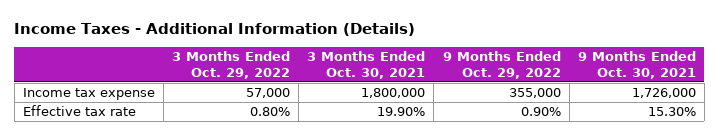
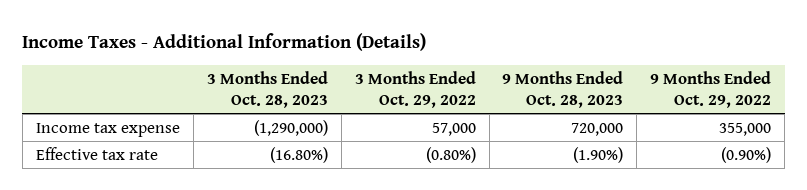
- | 3 Months Ended Oct. 29, 2022 | 3 Months Ended Oct. 30, 2021 | 9 Months Ended Oct. 29, 2022 | 9 Months Ended Oct. 30, 2021
+ | 3 Months Ended Oct. 28, 2023 | 3 Months Ended Oct. 29, 2022 | 9 Months Ended Oct. 28, 2023 | 9 Months Ended Oct. 29, 2022
- Effective tax rate | 0.80% | 19.90% | 0.90% | 15.30%
+ Effective tax rate | (16.80%) | (0.80%) | (1.90%) | (0.90%)

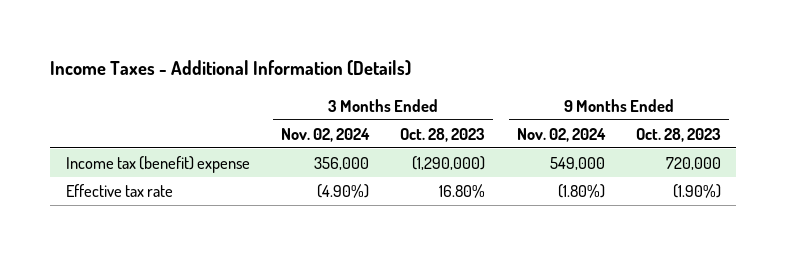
- | 3 Months Ended Oct. 28, 2023 | 3 Months Ended Oct. 29, 2022 | 9 Months Ended Oct. 28, 2023 | 9 Months Ended Oct. 29, 2022
+ | 3 Months Ended Nov. 02, 2024 | 3 Months Ended Oct. 28, 2023 | 9 Months Ended Nov. 02, 2024 | 9 Months Ended Oct. 28, 2023
- Income tax expense | (1,290,000) | 57,000 | 720,000 | 355,000
- Effective tax rate | (16.80%) | (0.80%) | (1.90%) | (0.90%)
+ Income tax (benefit) expense | 356,000 | (1,290,000) | 549,000 | 720,000
+ Effective tax rate | (4.90%) | 16.80% | (1.80%) | (1.90%)

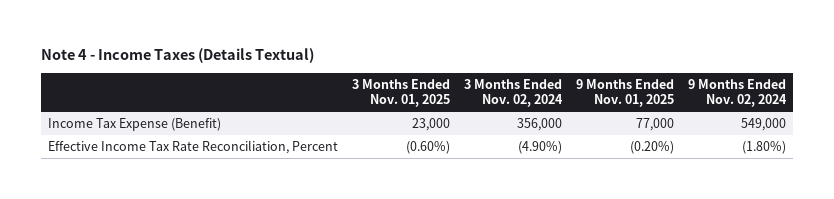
- Income Taxes - Additional Information (Details)
+ Note 4 - Income Taxes (Details Textual)
- | 3 Months Ended Nov. 02, 2024 | 3 Months Ended Oct. 28, 2023 | 9 Months Ended Nov. 02, 2024 | 9 Months Ended Oct. 28, 2023
+ | 3 Months Ended Nov. 01, 2025 | 3 Months Ended Nov. 02, 2024 | 9 Months Ended Nov. 01, 2025 | 9 Months Ended Nov. 02, 2024
- Income tax (benefit) expense | 356,000 | (1,290,000) | 549,000 | 720,000
- Effective tax rate | (4.90%) | 16.80% | (1.80%) | (1.90%)
+ Income Tax Expense (Benefit) | 23,000 | 356,000 | 77,000 | 549,000
+ Effective Income Tax Rate Reconciliation, Percent | (0.60%) | (4.90%) | (0.20%) | (1.80%)

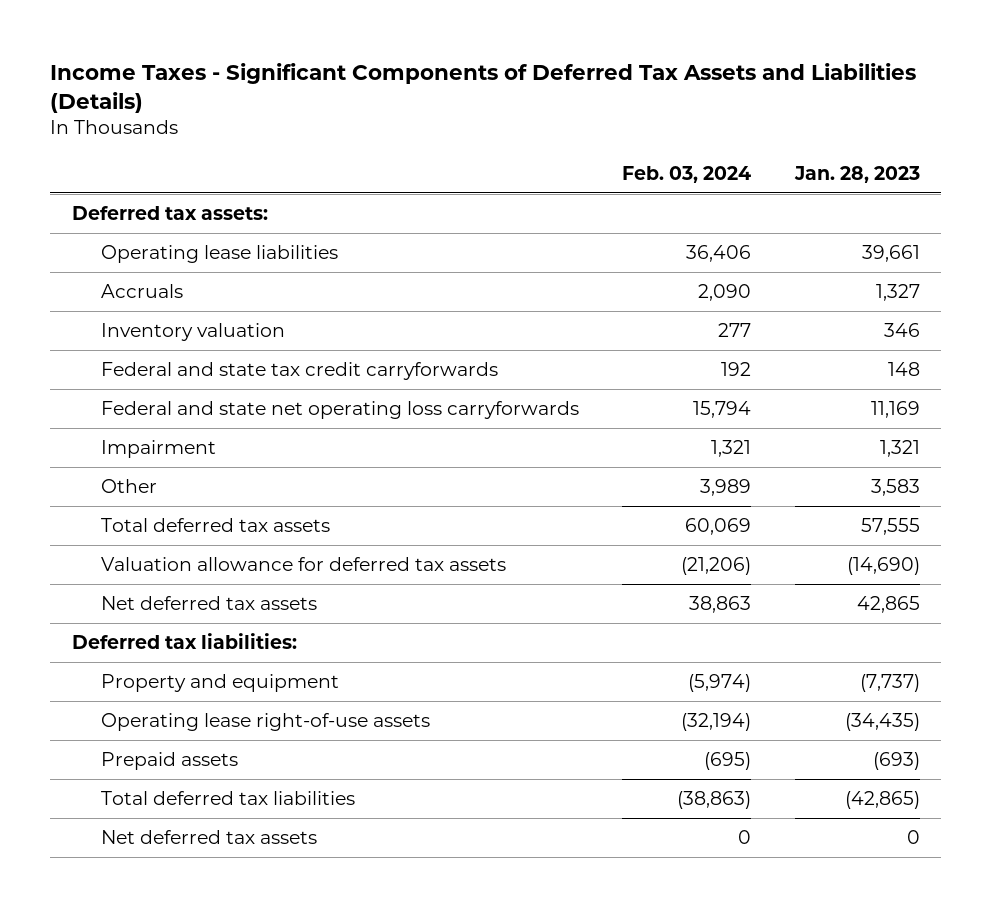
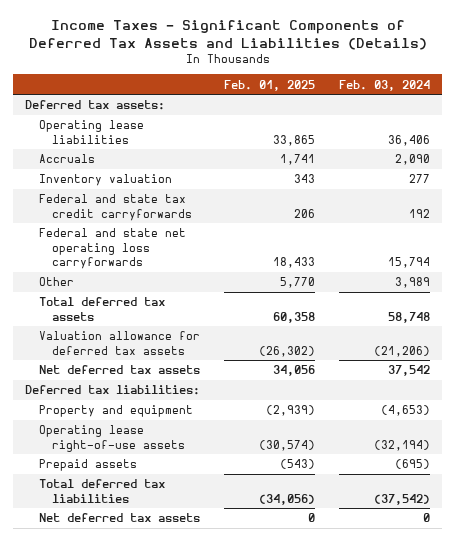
- | Feb. 03, 2024 | Jan. 28, 2023
+ | Feb. 01, 2025 | Feb. 03, 2024
- Impairment | 1,321 | 1,321
- Total deferred tax assets | 60,069 | 57,555
+ Total deferred tax assets | 60,358 | 58,748
- Net deferred tax assets | 38,863 | 42,865
+ Net deferred tax assets | 34,056 | 37,542
- Property and equipment | (5,974) | (7,737)
+ Property and equipment | (2,939) | (4,653)
- Total deferred tax liabilities | (38,863) | (42,865)
+ Total deferred tax liabilities | (34,056) | (37,542)

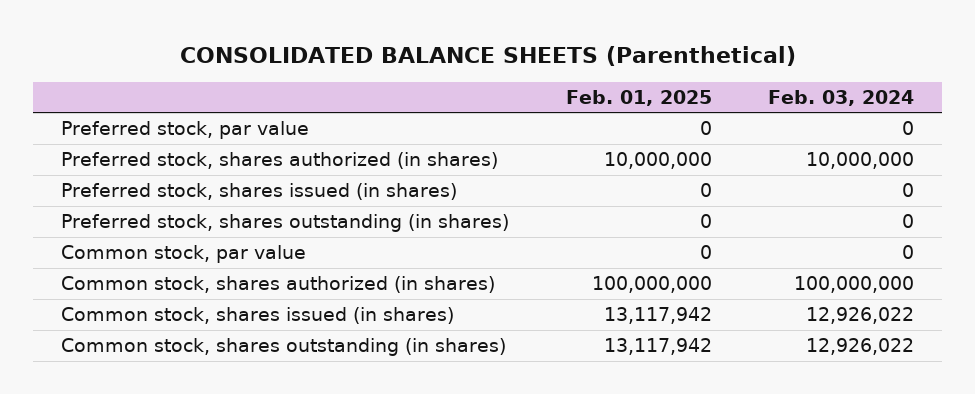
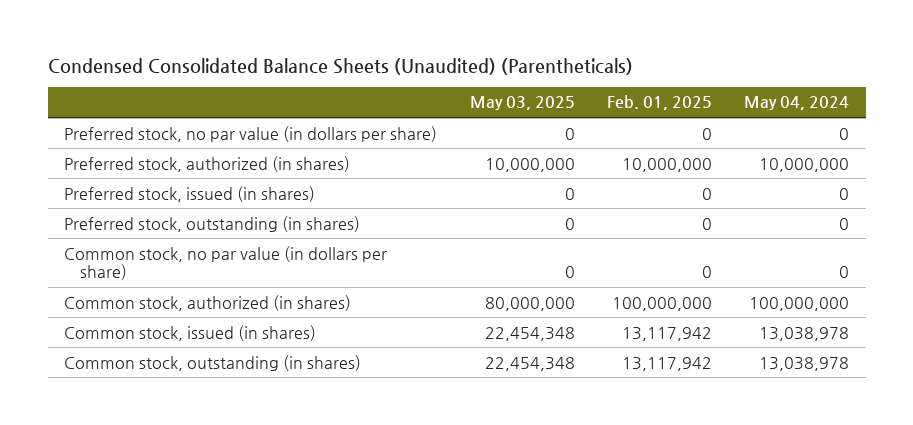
- CONSOLIDATED BALANCE SHEETS (Parenthetical)
+ Condensed Consolidated Balance Sheets (Unaudited) (Parentheticals)
- | Feb. 01, 2025 | Feb. 03, 2024
+ | May 03, 2025 | Feb. 01, 2025 | May 04, 2024
- Preferred stock, par value | 0 | 0
- Preferred stock, shares authorized (in shares) | 10,000,000 | 10,000,000
- Preferred stock, shares issued (in shares) | 0 | 0
- Preferred stock, shares outstanding (in shares) | 0 | 0
- Common stock, par value | 0 | 0
- Common stock, shares authorized (in shares) | 100,000,000 | 100,000,000
- Common stock, shares issued (in shares) | 13,117,942 | 12,926,022
- Common stock, shares outstanding (in shares) | 13,117,942 | 12,926,022
+ Preferred stock, no par value (in dollars per share) | 0 | 0 | 0
+ Preferred stock, authorized (in shares) | 10,000,000 | 10,000,000 | 10,000,000
+ Preferred stock, issued (in shares) | 0 | 0 | 0
+ Preferred stock, outstanding (in shares) | 0 | 0 | 0
+ Common stock, no par value (in dollars per share) | 0 | 0 | 0
+ Common stock, authorized (in shares) | 80,000,000 | 100,000,000 | 100,000,000
+ Common stock, issued (in shares) | 22,454,348 | 13,117,942 | 13,038,978
+ Common stock, outstanding (in shares) | 22,454,348 | 13,117,942 | 13,038,978

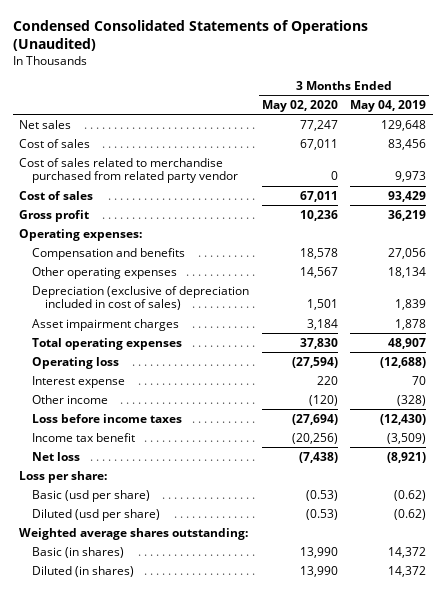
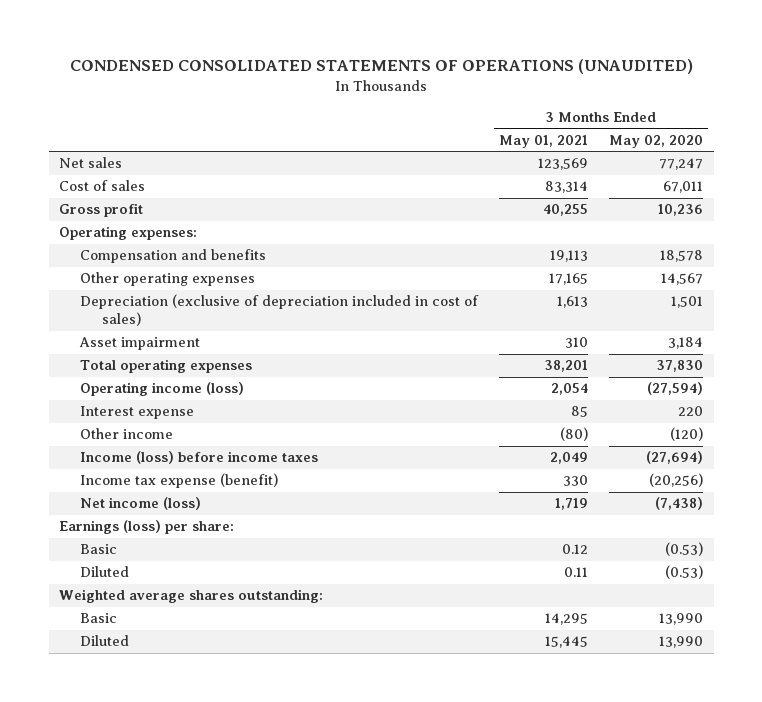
- Condensed Consolidated Statements of Operations (Unaudited)
+ CONDENSED CONSOLIDATED STATEMENTS OF OPERATIONS (UNAUDITED)
- | 3 Months Ended May 02, 2020 | 3 Months Ended May 04, 2019
+ | 3 Months Ended May 01, 2021 | 3 Months Ended May 02, 2020
- Cost of sales related to merchandise purchased from related party vendor | 0 | 9,973
- Cost of sales | 67,011 | 93,429
- Asset impairment charges | 3,184 | 1,878
+ Asset impairment | 310 | 3,184
- Operating loss | (27,594) | (12,688)
+ Operating income (loss) | 2,054 | (27,594)
- Loss before income taxes | (27,694) | (12,430)
- Income tax benefit | (20,256) | (3,509)
- Net loss | (7,438) | (8,921)
- Loss per share:
- Basic (usd per share) | (0.53) | (0.62)
- Diluted (usd per share) | (0.53) | (0.62)
+ Income (loss) before income taxes | 2,049 | (27,694)
+ Income tax expense (benefit) | 330 | (20,256)
+ Net income (loss) | 1,719 | (7,438)
+ Earnings (loss) per share:
+ Basic | 0.12 | (0.53)
+ Diluted | 0.11 | (0.53)
- Basic (in shares) | 13,990 | 14,372
- Diluted (in shares) | 13,990 | 14,372
+ Basic | 14,295 | 13,990
+ Diluted | 15,445 | 13,990

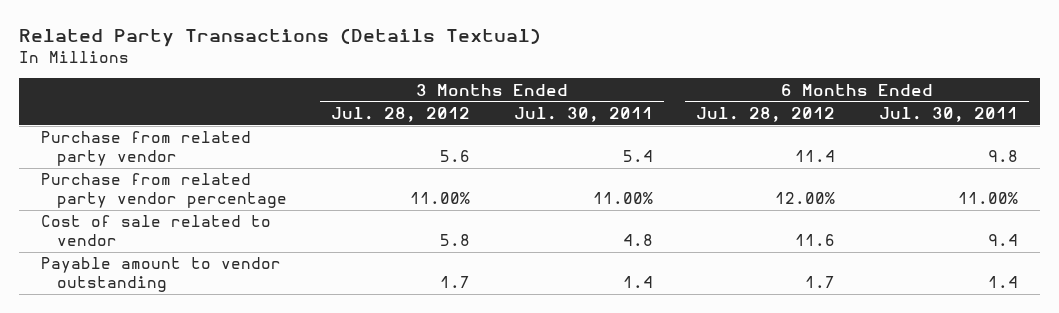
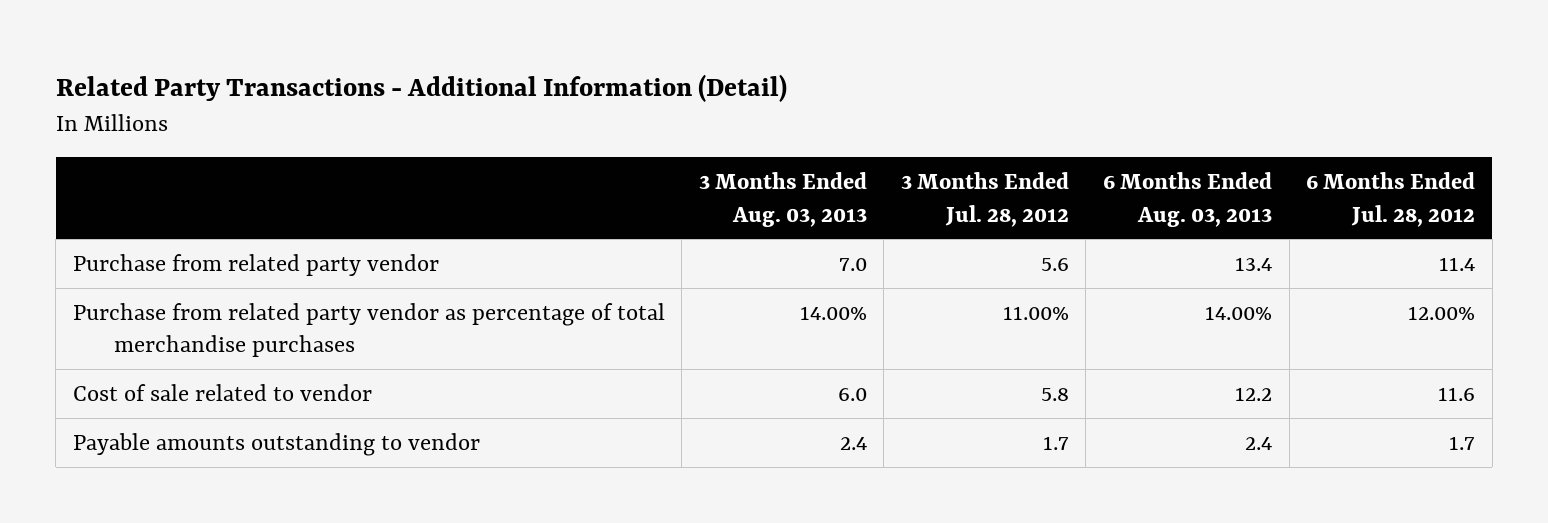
- Related Party Transactions (Details Textual)
+ Related Party Transactions - Additional Information (Detail)
- | 3 Months Ended Jul. 28, 2012 | 3 Months Ended Jul. 30, 2011 | 6 Months Ended Jul. 28, 2012 | 6 Months Ended Jul. 30, 2011
+ | 3 Months Ended Aug. 03, 2013 | 3 Months Ended Jul. 28, 2012 | 6 Months Ended Aug. 03, 2013 | 6 Months Ended Jul. 28, 2012
- Purchase from related party vendor percentage | 11.00% | 11.00% | 12.00% | 11.00%
+ Purchase from related party vendor as percentage of total merchandise purchases | 14.00% | 11.00% | 14.00% | 12.00%
- Payable amount to vendor outstanding | 1.7 | 1.4 | 1.7 | 1.4
+ Payable amounts outstanding to vendor | 2.4 | 1.7 | 2.4 | 1.7

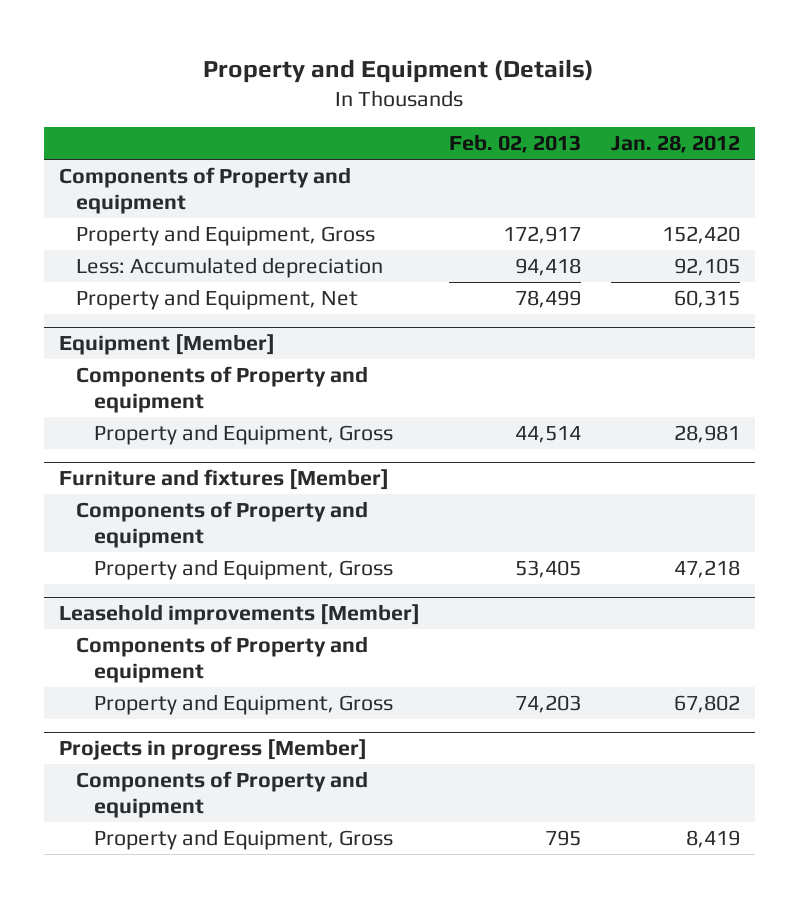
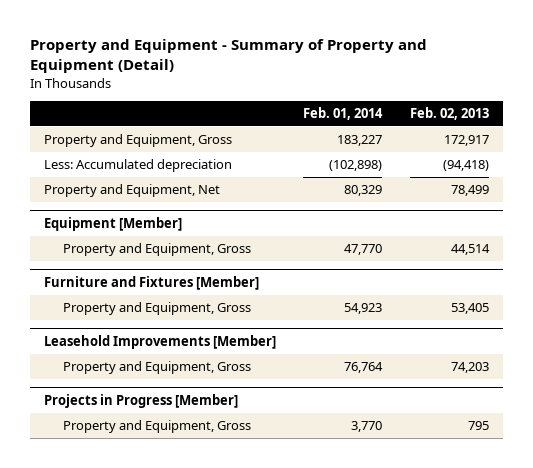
- Property and Equipment (Details)
+ Property and Equipment - Summary of Property and Equipment (Detail)
- | Feb. 02, 2013 | Jan. 28, 2012
+ | Feb. 01, 2014 | Feb. 02, 2013
- Components of Property and equipment
- Less: Accumulated depreciation | 94,418 | 92,105
+ Less: Accumulated depreciation | (102,898) | (94,418)
@ Equipment [Member]
- Components of Property and equipment
- Furniture and fixtures [Member]
- Components of Property and equipment
+ Furniture and Fixtures [Member]
- Leasehold improvements [Member]
- Components of Property and equipment
+ Leasehold Improvements [Member]
- Projects in progress [Member]
- Components of Property and equipment
+ Projects in Progress [Member]

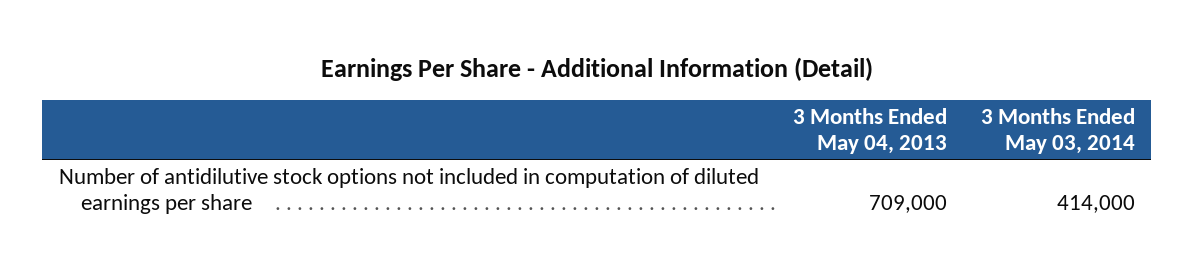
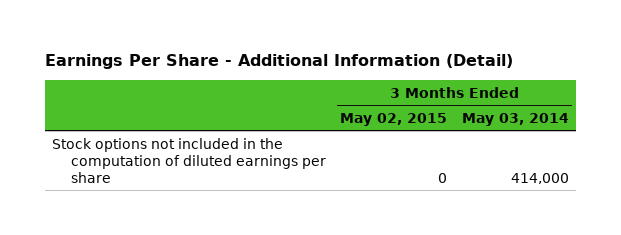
- | 3 Months Ended May 04, 2013 | 3 Months Ended May 03, 2014
+ | 3 Months Ended May 02, 2015 | 3 Months Ended May 03, 2014
- Number of antidilutive stock options not included in computation of diluted earnings per share | 709,000 | 414,000
+ Stock options not included in the computation of diluted earnings per share | 0 | 414,000

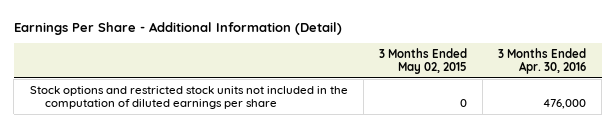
- | 3 Months Ended May 02, 2015 | 3 Months Ended May 03, 2014
+ | 3 Months Ended May 02, 2015 | 3 Months Ended Apr. 30, 2016
- Stock options not included in the computation of diluted earnings per share | 0 | 414,000
+ Stock options and restricted stock units not included in the computation of diluted earnings per share | 0 | 476,000

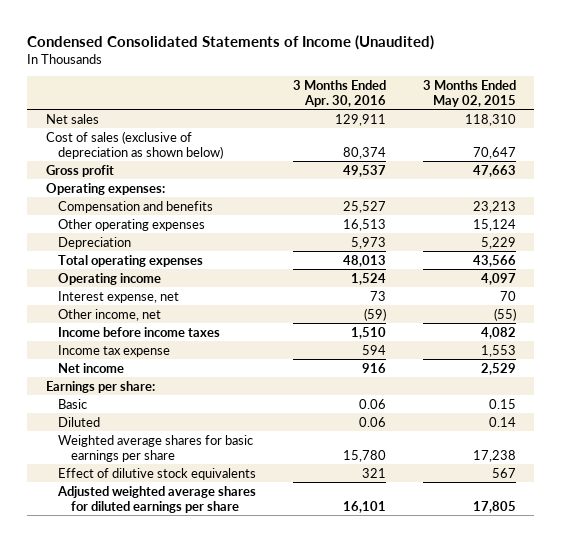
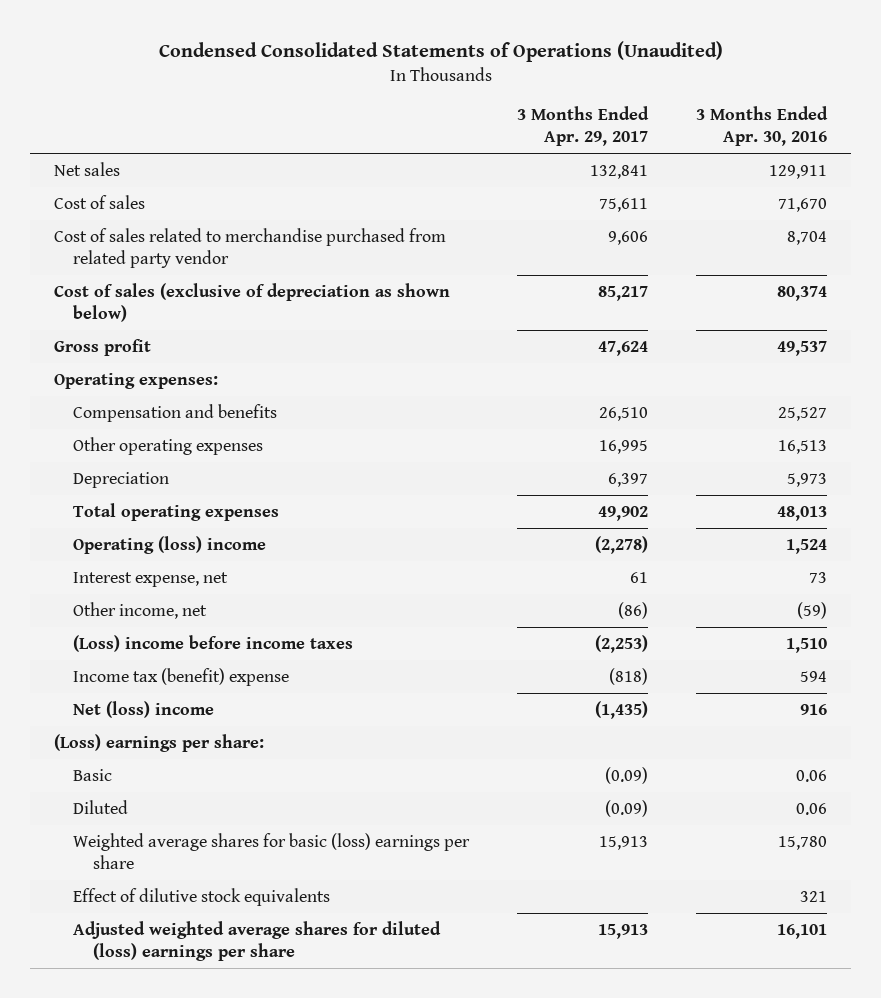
- Condensed Consolidated Statements of Income (Unaudited)
+ Condensed Consolidated Statements of Operations (Unaudited)
- | 3 Months Ended Apr. 30, 2016 | 3 Months Ended May 02, 2015
+ | 3 Months Ended Apr. 29, 2017 | 3 Months Ended Apr. 30, 2016
+ Cost of sales | 75,611 | 71,670
+ Cost of sales related to merchandise purchased from related party vendor | 9,606 | 8,704
- Operating income | 1,524 | 4,097
+ Operating (loss) income | (2,278) | 1,524
- Income before income taxes | 1,510 | 4,082
- Income tax expense | 594 | 1,553
- Net income | 916 | 2,529
- Earnings per share:
+ (Loss) income before income taxes | (2,253) | 1,510
+ Income tax (benefit) expense | (818) | 594
+ Net (loss) income | (1,435) | 916
+ (Loss) earnings per share:
- Weighted average shares for basic earnings per share | 15,780 | 17,238
+ Weighted average shares for basic (loss) earnings per share | 15,913 | 15,780
- Adjusted weighted average shares for diluted earnings per share | 16,101 | 17,805
+ Adjusted weighted average shares for diluted (loss) earnings per share | 15,913 | 16,101

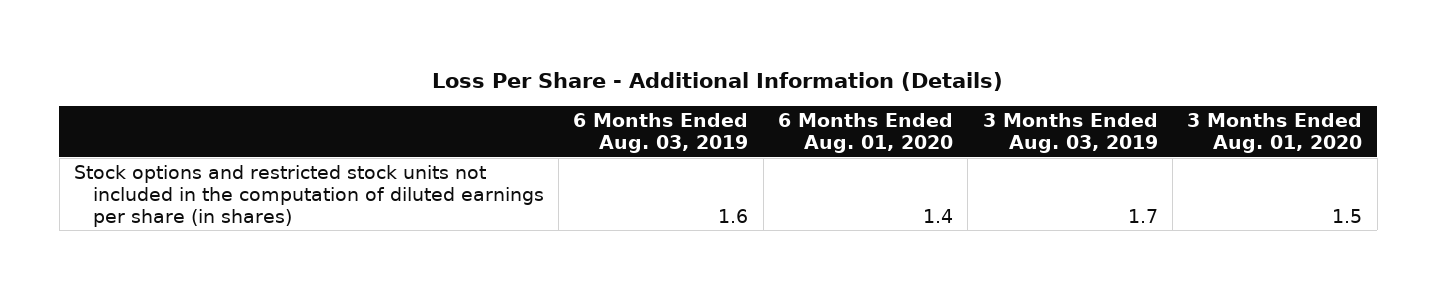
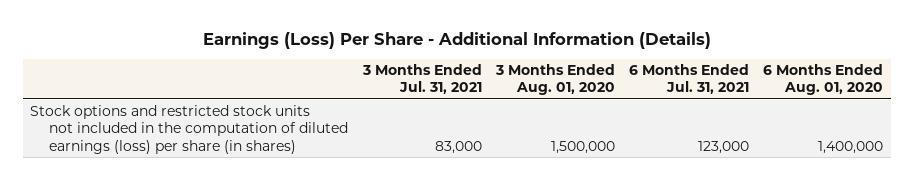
- Loss Per Share - Additional Information (Details)
+ Earnings (Loss) Per Share - Additional Information (Details)
- | 6 Months Ended Aug. 03, 2019 | 6 Months Ended Aug. 01, 2020 | 3 Months Ended Aug. 03, 2019 | 3 Months Ended Aug. 01, 2020
+ | 3 Months Ended Jul. 31, 2021 | 3 Months Ended Aug. 01, 2020 | 6 Months Ended Jul. 31, 2021 | 6 Months Ended Aug. 01, 2020
- Stock options and restricted stock units not included in the computation of diluted earnings per share (in shares) | 1.6 | 1.4 | 1.7 | 1.5
+ Stock options and restricted stock units not included in the computation of diluted earnings (loss) per share (in shares) | 83,000 | 1,500,000 | 123,000 | 1,400,000

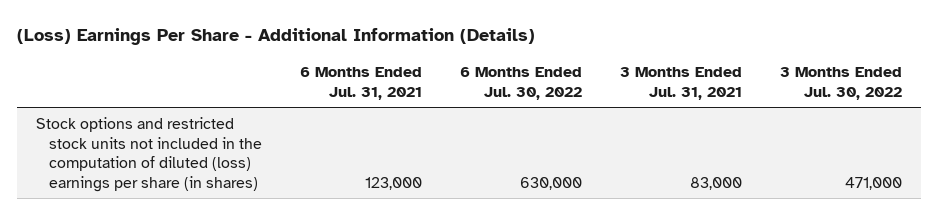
- Earnings (Loss) Per Share - Additional Information (Details)
+ (Loss) Earnings Per Share - Additional Information (Details)
- | 3 Months Ended Jul. 31, 2021 | 3 Months Ended Aug. 01, 2020 | 6 Months Ended Jul. 31, 2021 | 6 Months Ended Aug. 01, 2020
+ | 6 Months Ended Jul. 31, 2021 | 6 Months Ended Jul. 30, 2022 | 3 Months Ended Jul. 31, 2021 | 3 Months Ended Jul. 30, 2022
- Stock options and restricted stock units not included in the computation of diluted earnings (loss) per share (in shares) | 83,000 | 1,500,000 | 123,000 | 1,400,000
+ Stock options and restricted stock units not included in the computation of diluted (loss) earnings per share (in shares) | 123,000 | 630,000 | 83,000 | 471,000

